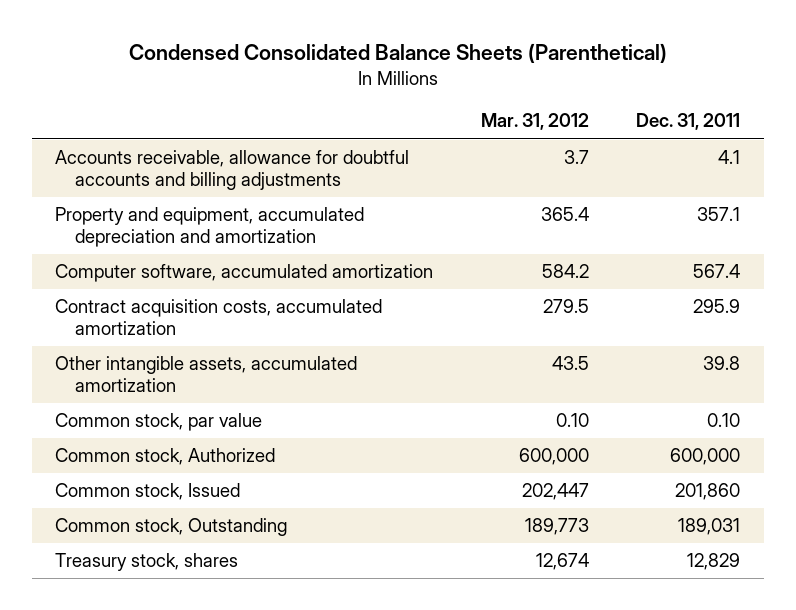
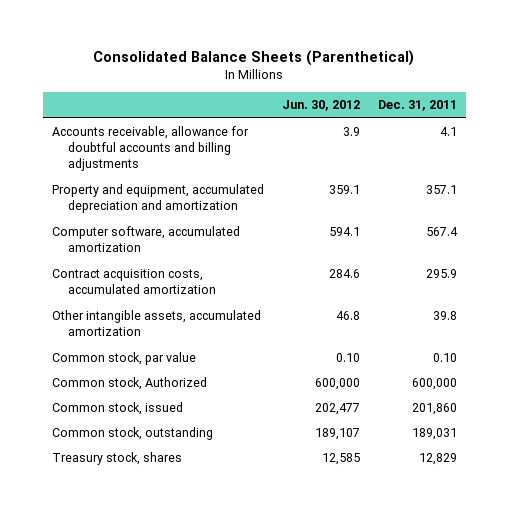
- Condensed Consolidated Balance Sheets (Parenthetical)
+ Consolidated Balance Sheets (Parenthetical)
- | Mar. 31, 2012 | Dec. 31, 2011
+ | Jun. 30, 2012 | Dec. 31, 2011
- Common stock, Issued | 202,447 | 201,860
- Common stock, Outstanding | 189,773 | 189,031
+ Common stock, issued | 202,477 | 201,860
+ Common stock, outstanding | 189,107 | 189,031

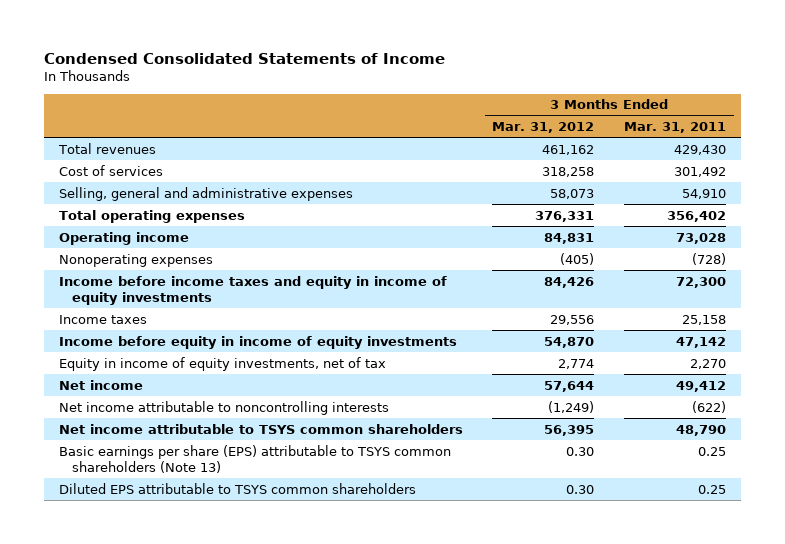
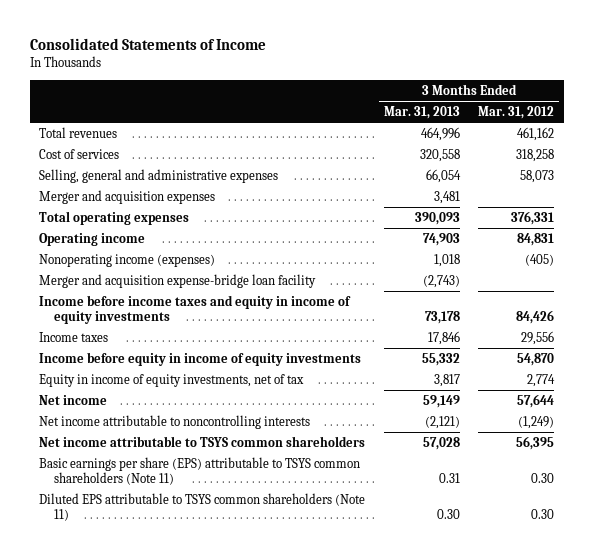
- Condensed Consolidated Statements of Income
+ Consolidated Statements of Income
- | 3 Months Ended Mar. 31, 2012 | 3 Months Ended Mar. 31, 2011
+ | 3 Months Ended Mar. 31, 2013 | 3 Months Ended Mar. 31, 2012
+ Merger and acquisition expenses | 3,481 |
- Nonoperating expenses | (405) | (728)
+ Nonoperating income (expenses) | 1,018 | (405)
+ Merger and acquisition expense-bridge loan facility | (2,743) |
- Basic earnings per share (EPS) attributable to TSYS common shareholders (Note 13) | 0.30 | 0.25
- Diluted EPS attributable to TSYS common shareholders | 0.30 | 0.25
+ Basic earnings per share (EPS) attributable to TSYS common shareholders (Note 11) | 0.31 | 0.30
+ Diluted EPS attributable to TSYS common shareholders (Note 11) | 0.30 | 0.30

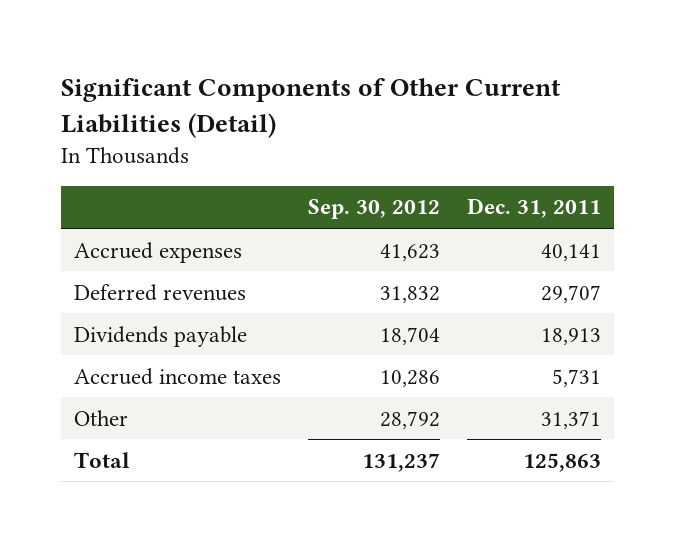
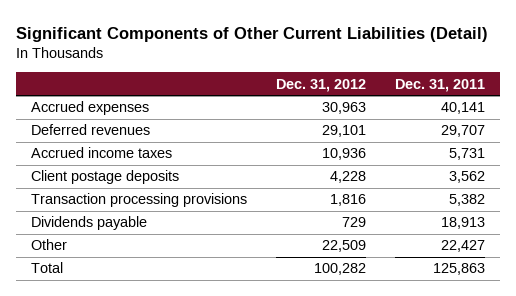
- | Sep. 30, 2012 | Dec. 31, 2011
+ | Dec. 31, 2012 | Dec. 31, 2011
- Other | 28,792 | 31,371
+ Client postage deposits | 4,228 | 3,562
+ Transaction processing provisions | 1,816 | 5,382
moved down: Dividends payable | 729 | 18,913
+ Other | 22,509 | 22,427

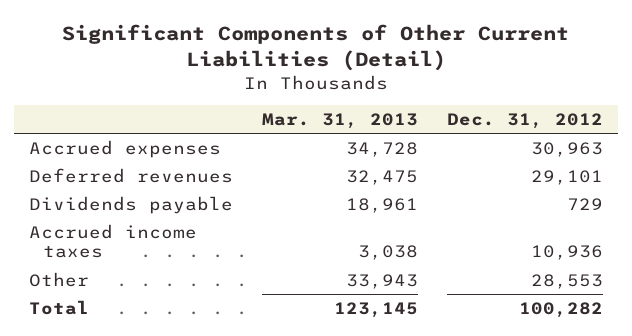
- | Dec. 31, 2012 | Dec. 31, 2011
+ | Mar. 31, 2013 | Dec. 31, 2012
- Client postage deposits | 4,228 | 3,562
- Transaction processing provisions | 1,816 | 5,382
- Other | 22,509 | 22,427
moved down: Accrued income taxes | 3,038 | 10,936
+ Other | 33,943 | 28,553

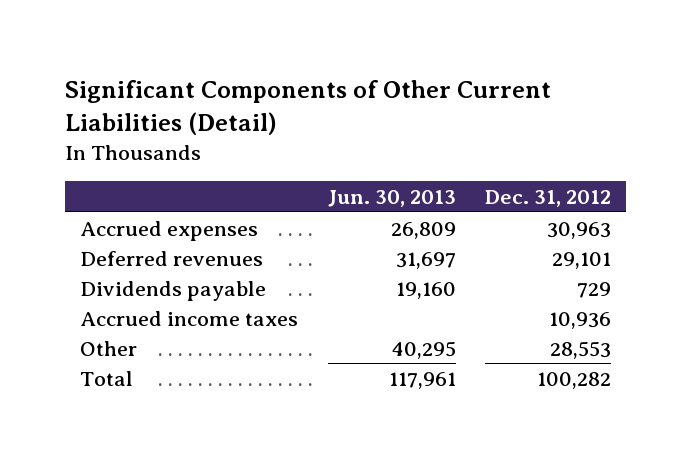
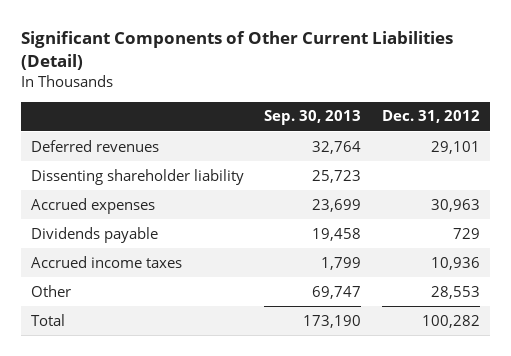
- | Jun. 30, 2013 | Dec. 31, 2012
+ | Sep. 30, 2013 | Dec. 31, 2012
+ Dissenting shareholder liability | 25,723 |
moved down: Accrued expenses | 23,699 | 30,963

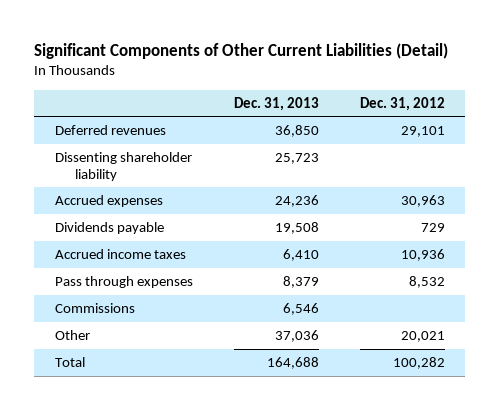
- | Sep. 30, 2013 | Dec. 31, 2012
+ | Dec. 31, 2013 | Dec. 31, 2012
- Other | 69,747 | 28,553
+ Pass through expenses | 8,379 | 8,532
+ Commissions | 6,546 |
+ Other | 37,036 | 20,021

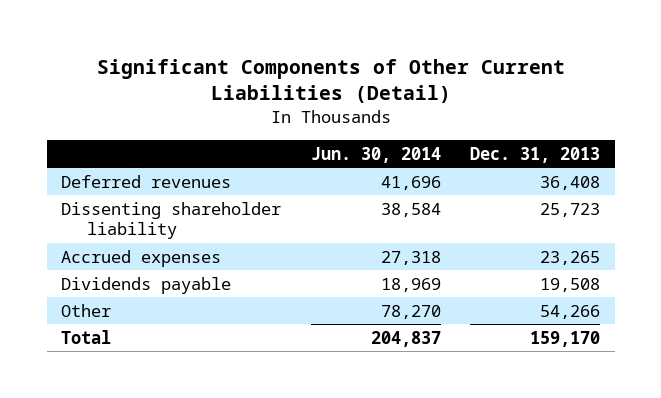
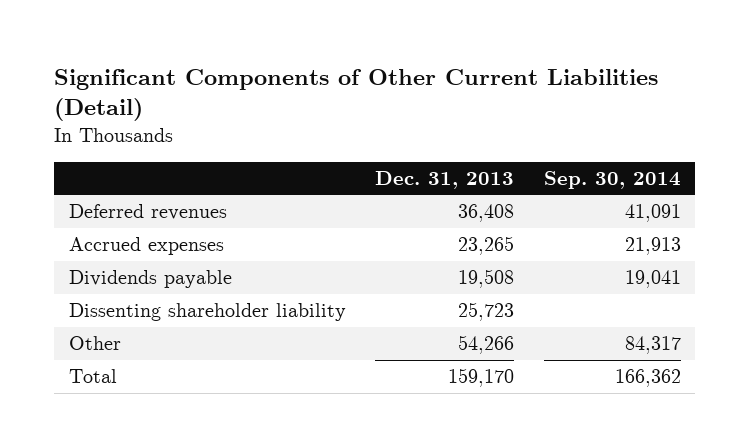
- | Jun. 30, 2014 | Dec. 31, 2013
+ | Dec. 31, 2013 | Sep. 30, 2014
moved down: Dissenting shareholder liability | 25,723 |

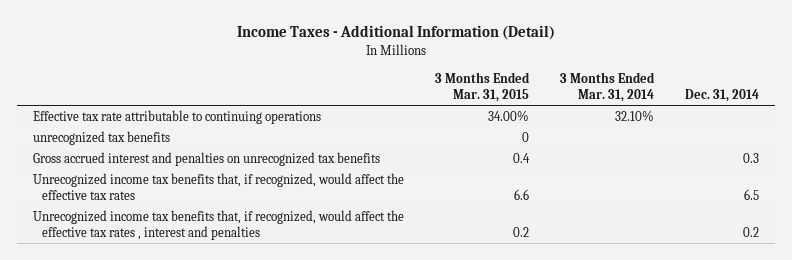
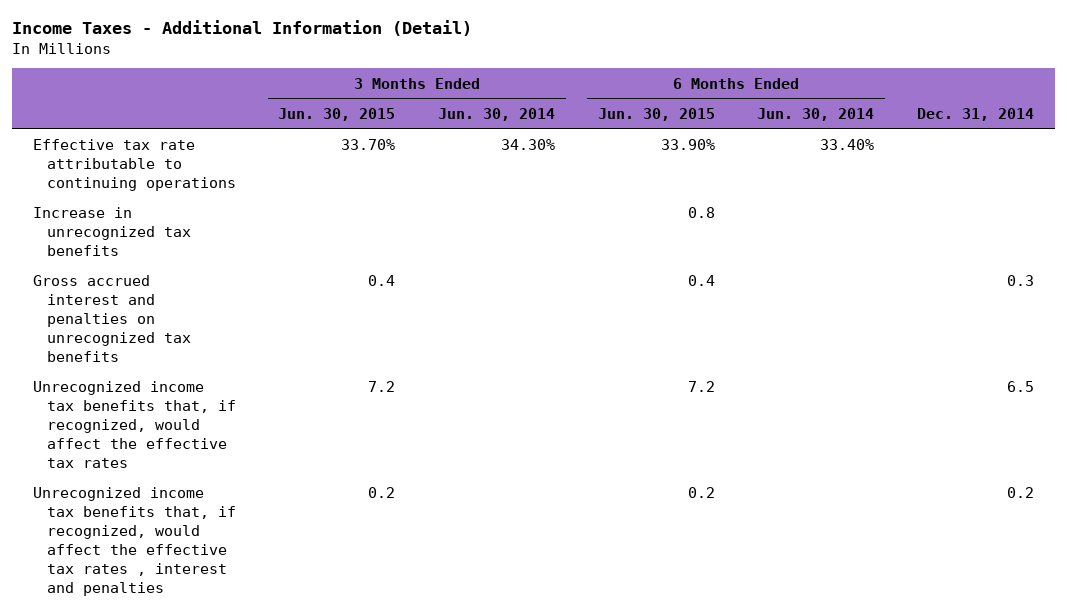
- | 3 Months Ended Mar. 31, 2015 | 3 Months Ended Mar. 31, 2014 | Dec. 31, 2014
+ | 3 Months Ended Jun. 30, 2015 | 3 Months Ended Jun. 30, 2014 | 6 Months Ended Jun. 30, 2015 | 6 Months Ended Jun. 30, 2014 | Dec. 31, 2014
- unrecognized tax benefits | 0 | |
+ Increase in unrecognized tax benefits | | | 0.8 | |

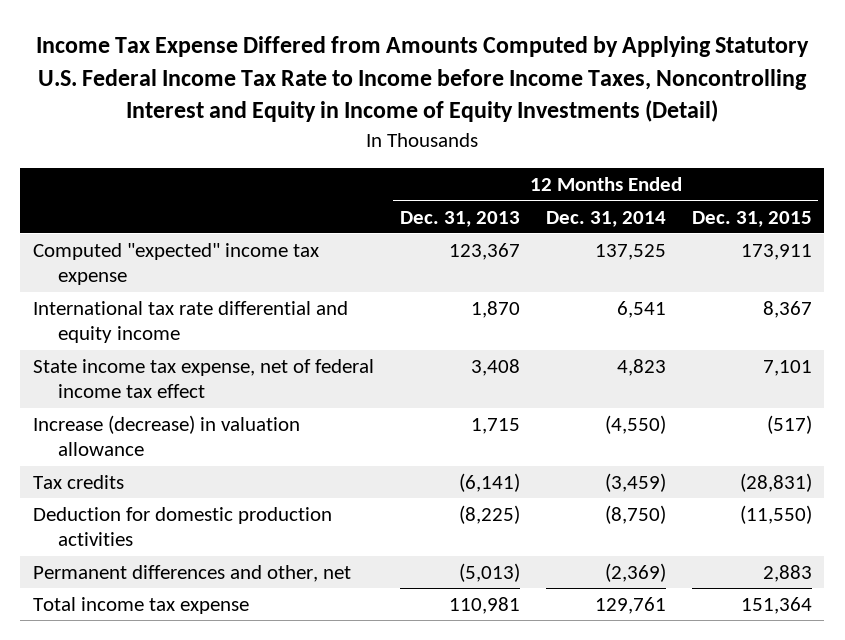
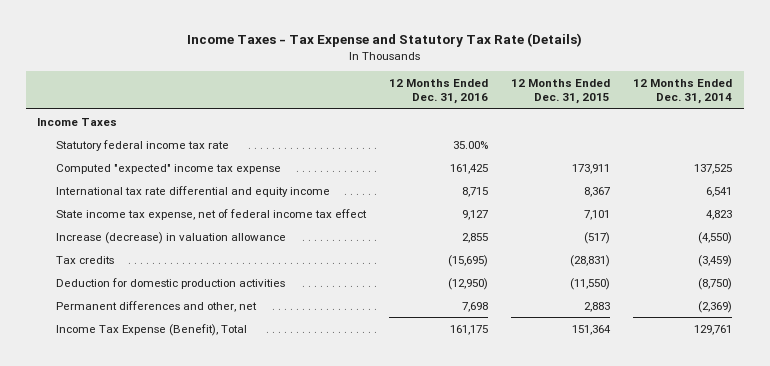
- Income Tax Expense Differed from Amounts Computed by Applying Statutory U.S. Federal Income Tax Rate to Income before Income Taxes, Noncontrolling Interest and Equity in Income of Equity Investments (Detail)
+ Income Taxes - Tax Expense and Statutory Tax Rate (Details)
- | 12 Months Ended Dec. 31, 2013 | 12 Months Ended Dec. 31, 2014 | 12 Months Ended Dec. 31, 2015
+ | 12 Months Ended Dec. 31, 2016 | 12 Months Ended Dec. 31, 2015 | 12 Months Ended Dec. 31, 2014
+ Income Taxes
+ Statutory federal income tax rate | 35.00% | |
- Total income tax expense | 110,981 | 129,761 | 151,364
+ Income Tax Expense (Benefit), Total | 161,175 | 151,364 | 129,761

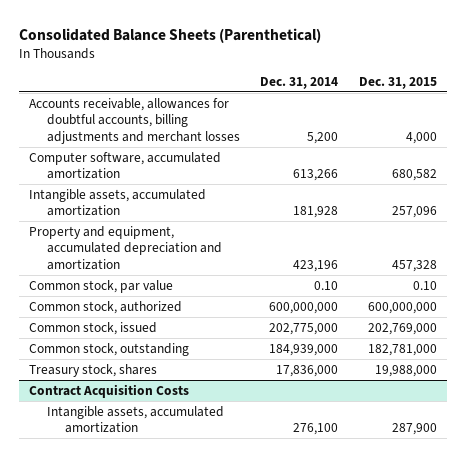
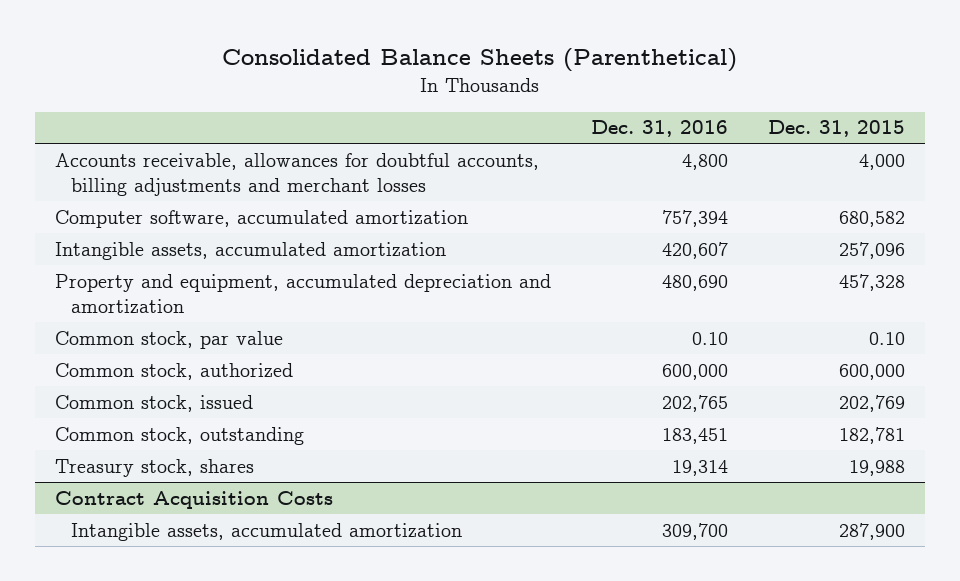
- | Dec. 31, 2014 | Dec. 31, 2015
+ | Dec. 31, 2016 | Dec. 31, 2015
- Common stock, authorized | 600,000,000 | 600,000,000
- Common stock, issued | 202,775,000 | 202,769,000
- Common stock, outstanding | 184,939,000 | 182,781,000
- Treasury stock, shares | 17,836,000 | 19,988,000
+ Common stock, authorized | 600,000 | 600,000
+ Common stock, issued | 202,765 | 202,769
+ Common stock, outstanding | 183,451 | 182,781
+ Treasury stock, shares | 19,314 | 19,988

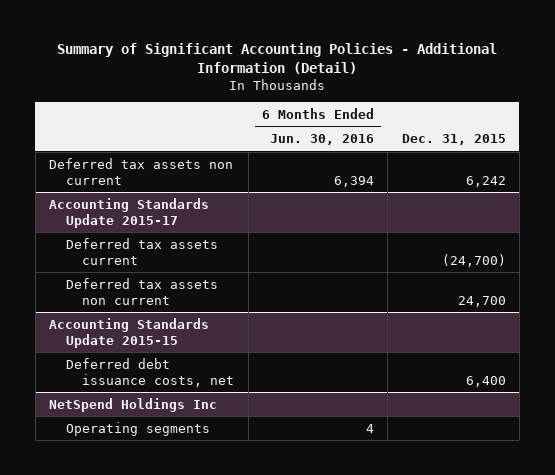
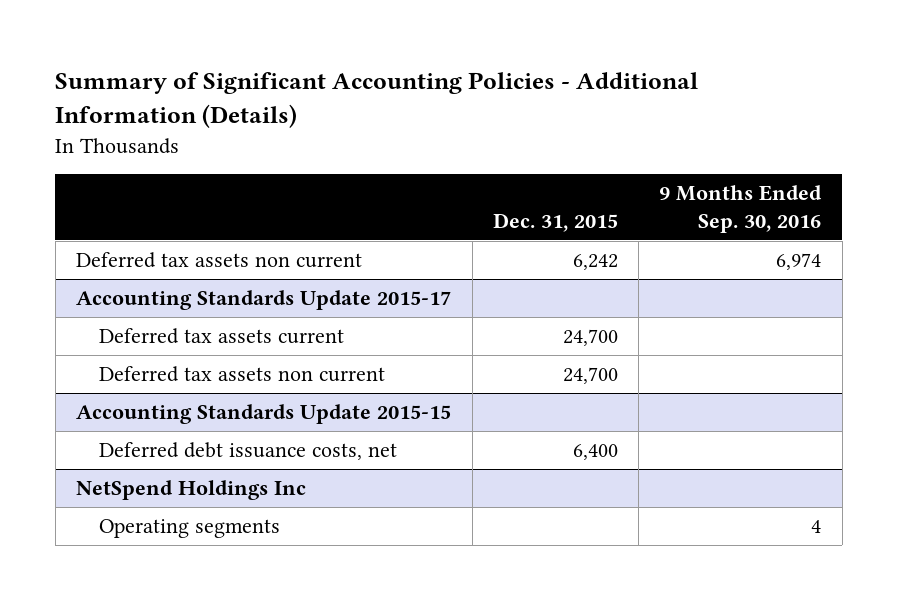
- Summary of Significant Accounting Policies - Additional Information (Detail)
+ Summary of Significant Accounting Policies - Additional Information (Details)
- | 6 Months Ended Jun. 30, 2016 | Dec. 31, 2015
+ | Dec. 31, 2015 | 9 Months Ended Sep. 30, 2016
@ Accounting Standards Update 2015-17
- Deferred tax assets current | | (24,700)
+ Deferred tax assets current | 24,700 |

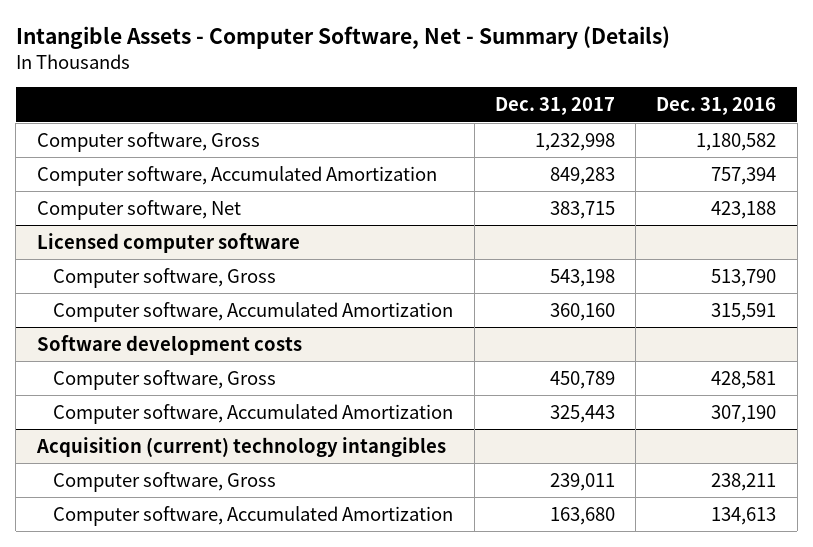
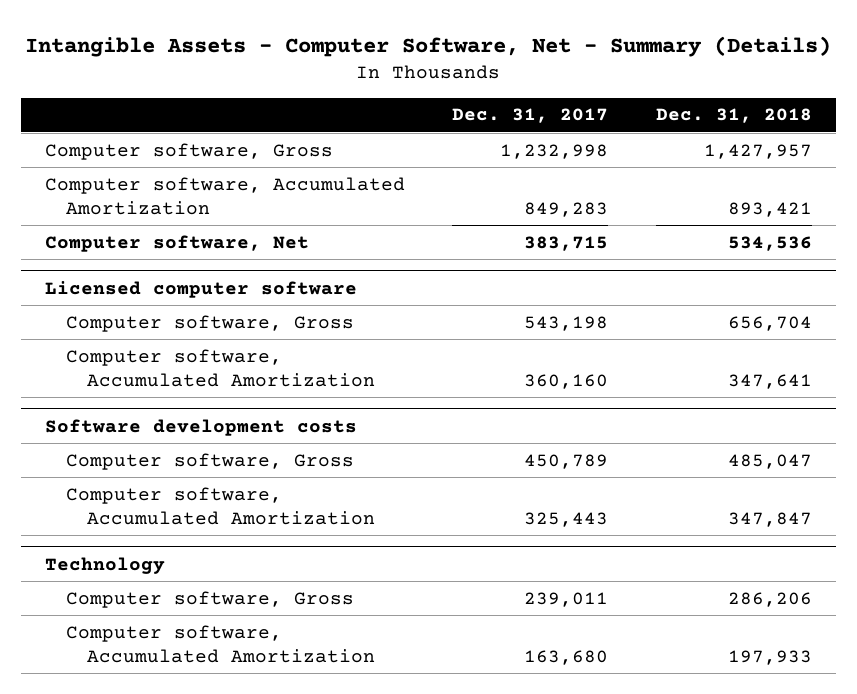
- | Dec. 31, 2017 | Dec. 31, 2016
+ | Dec. 31, 2017 | Dec. 31, 2018
- Acquisition (current) technology intangibles
+ Technology

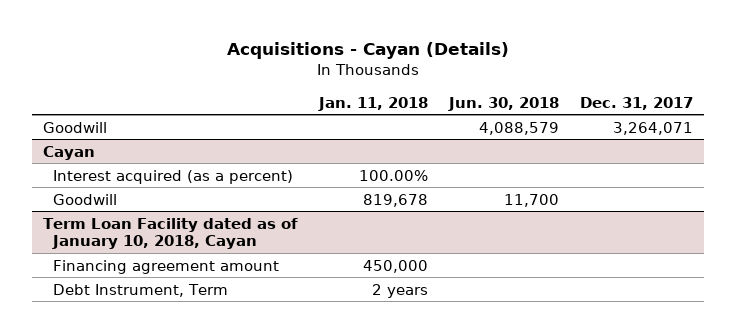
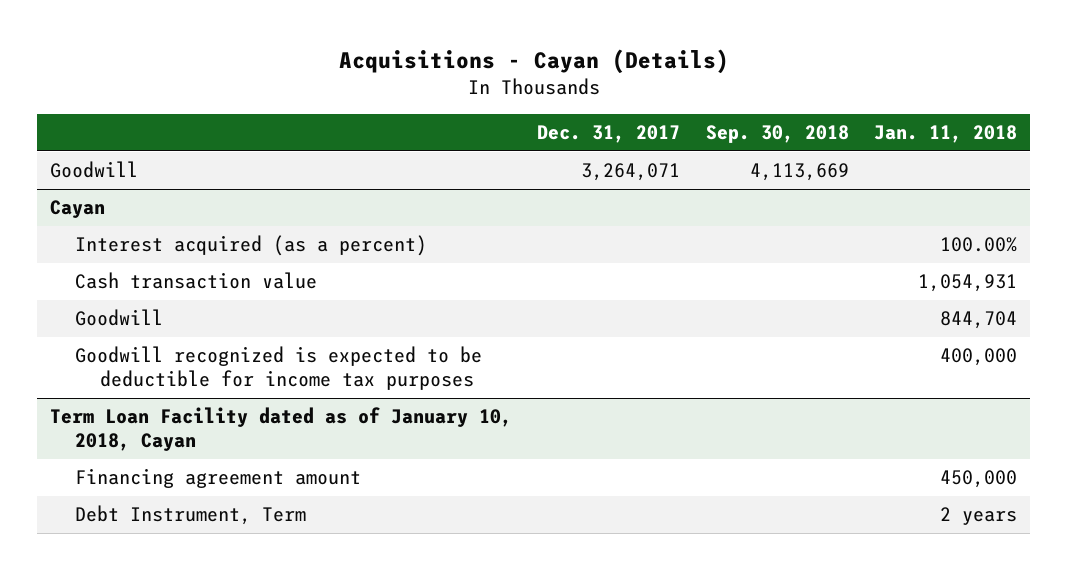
- | Jan. 11, 2018 | Jun. 30, 2018 | Dec. 31, 2017
+ | Dec. 31, 2017 | Sep. 30, 2018 | Jan. 11, 2018
@ Cayan
- Goodwill | 819,678 | 11,700 |
+ Cash transaction value | | | 1,054,931
+ Goodwill | | | 844,704
+ Goodwill recognized is expected to be deductible for income tax purposes | | | 400,000

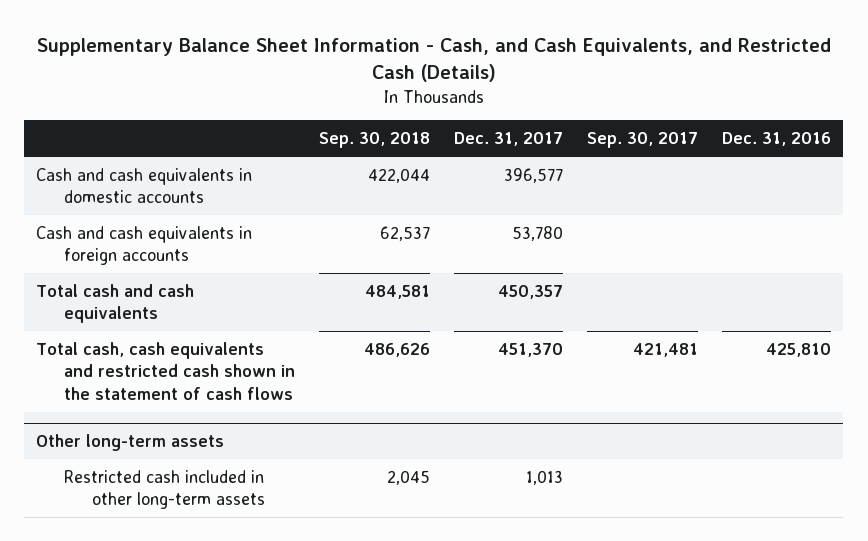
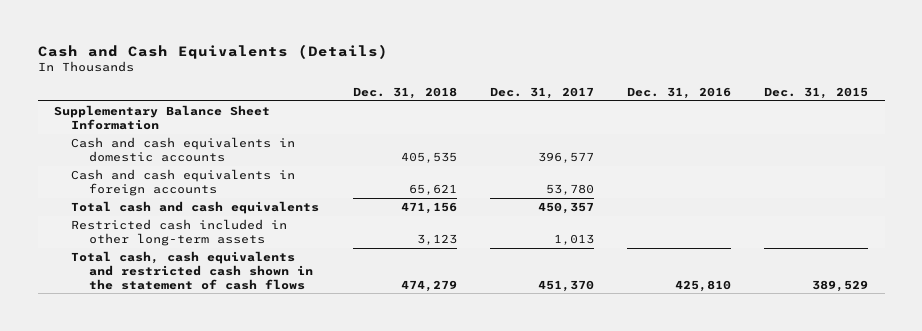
- Supplementary Balance Sheet Information - Cash, and Cash Equivalents, and Restricted Cash (Details)
+ Cash and Cash Equivalents (Details)
- | Sep. 30, 2018 | Dec. 31, 2017 | Sep. 30, 2017 | Dec. 31, 2016
+ | Dec. 31, 2018 | Dec. 31, 2017 | Dec. 31, 2016 | Dec. 31, 2015
+ Supplementary Balance Sheet Information
- Other long-term assets
moved down: Total cash, cash equivalents and restricted cash shown in the statement of cash flows | 474,279 | 451,370 | 425,810 | 389,529

